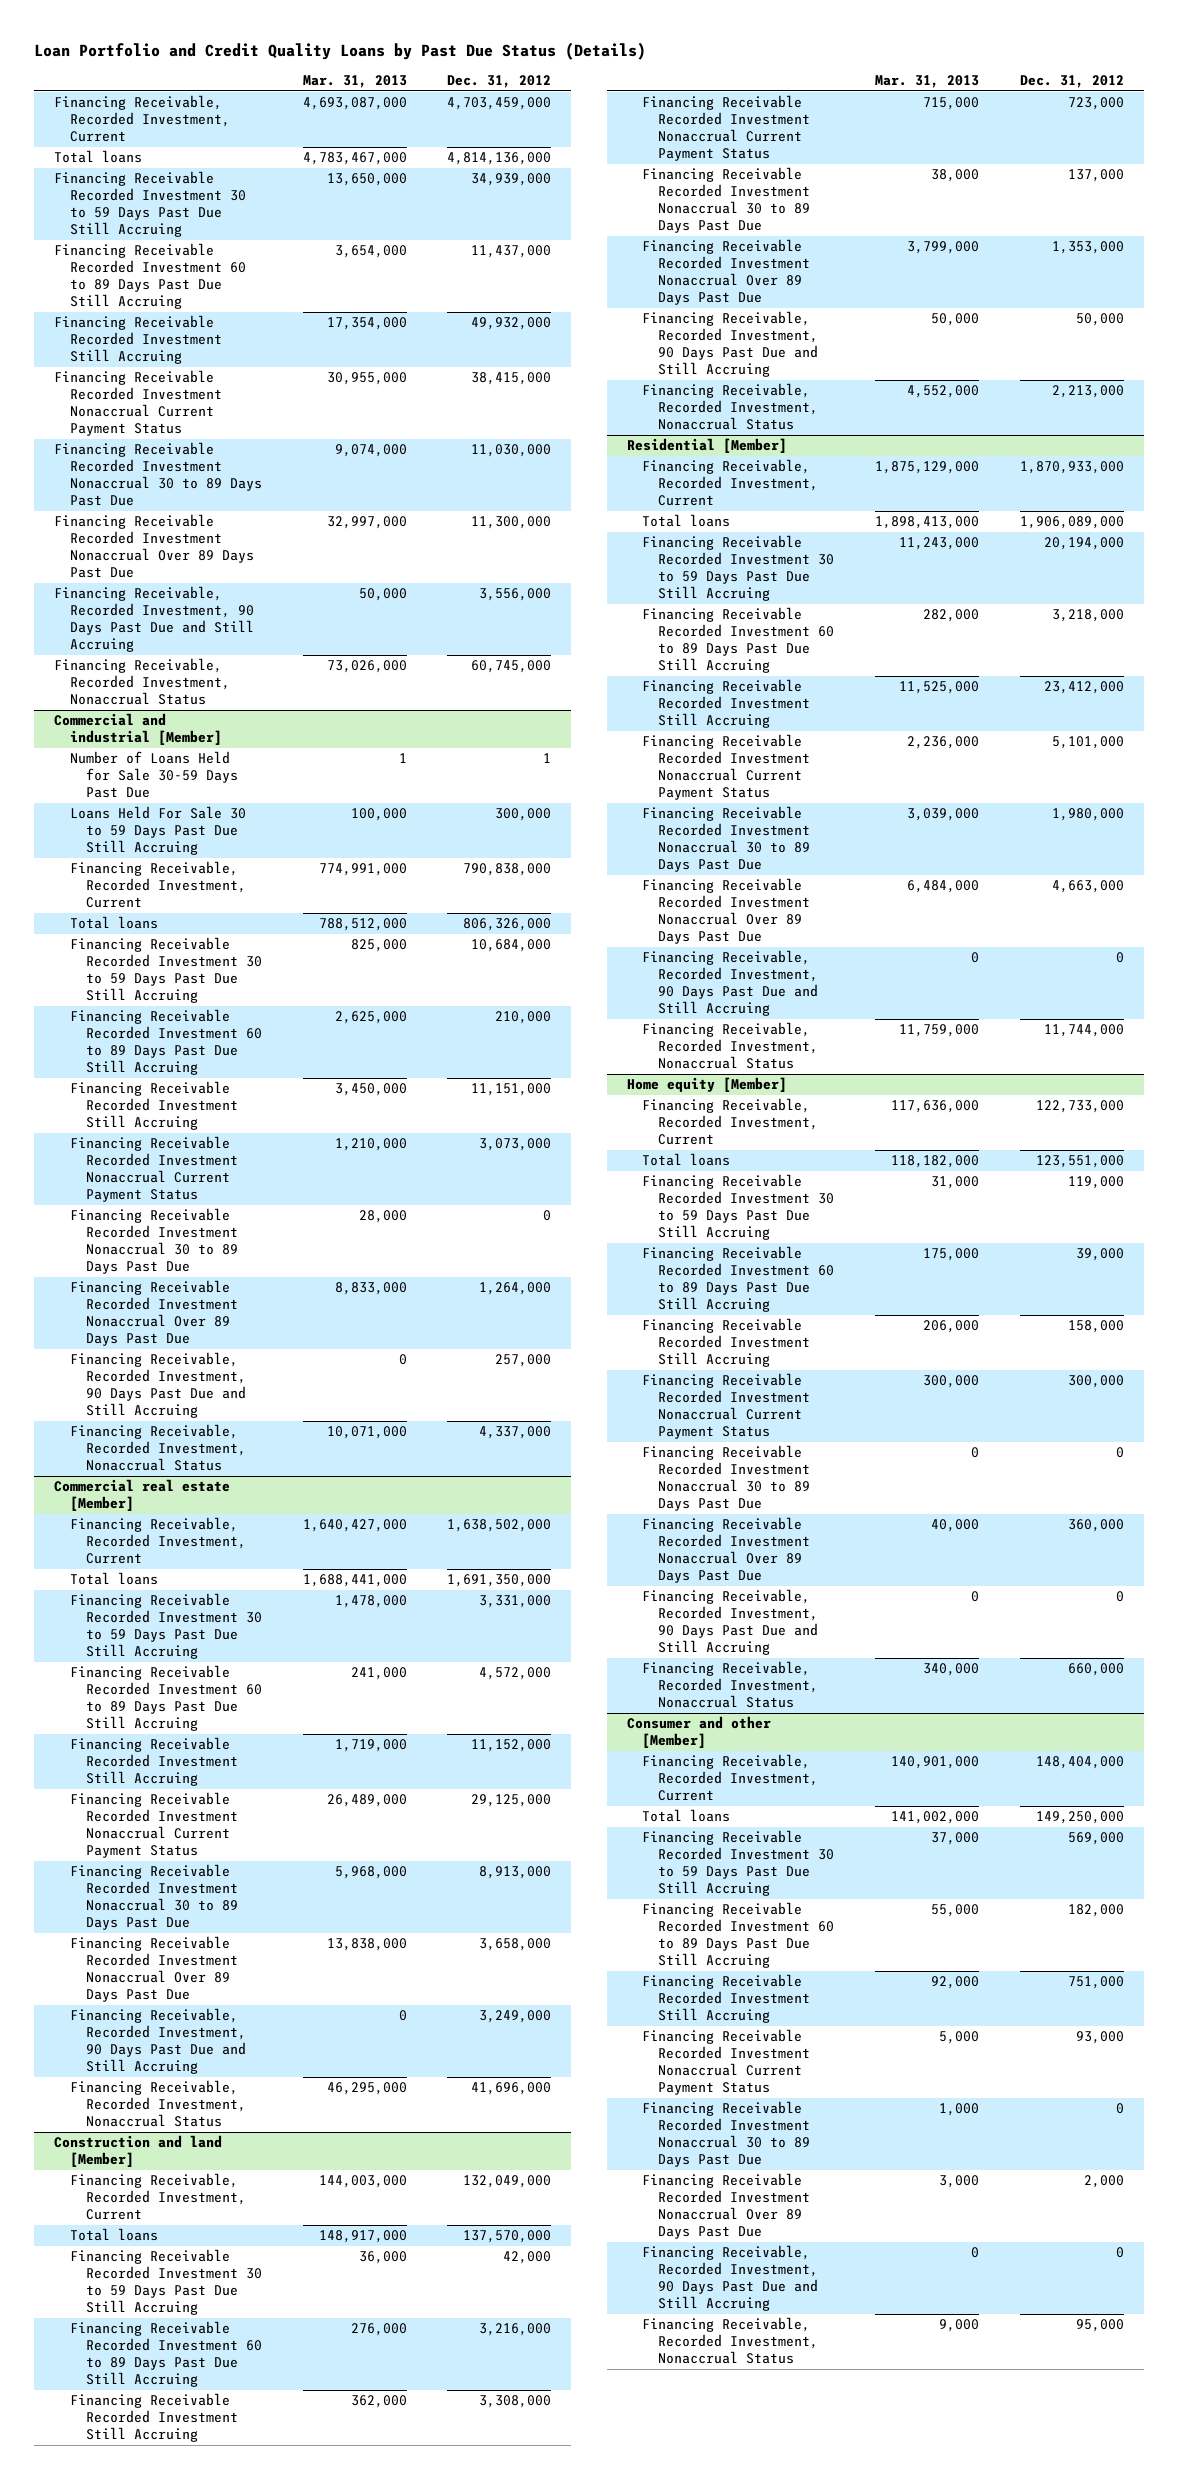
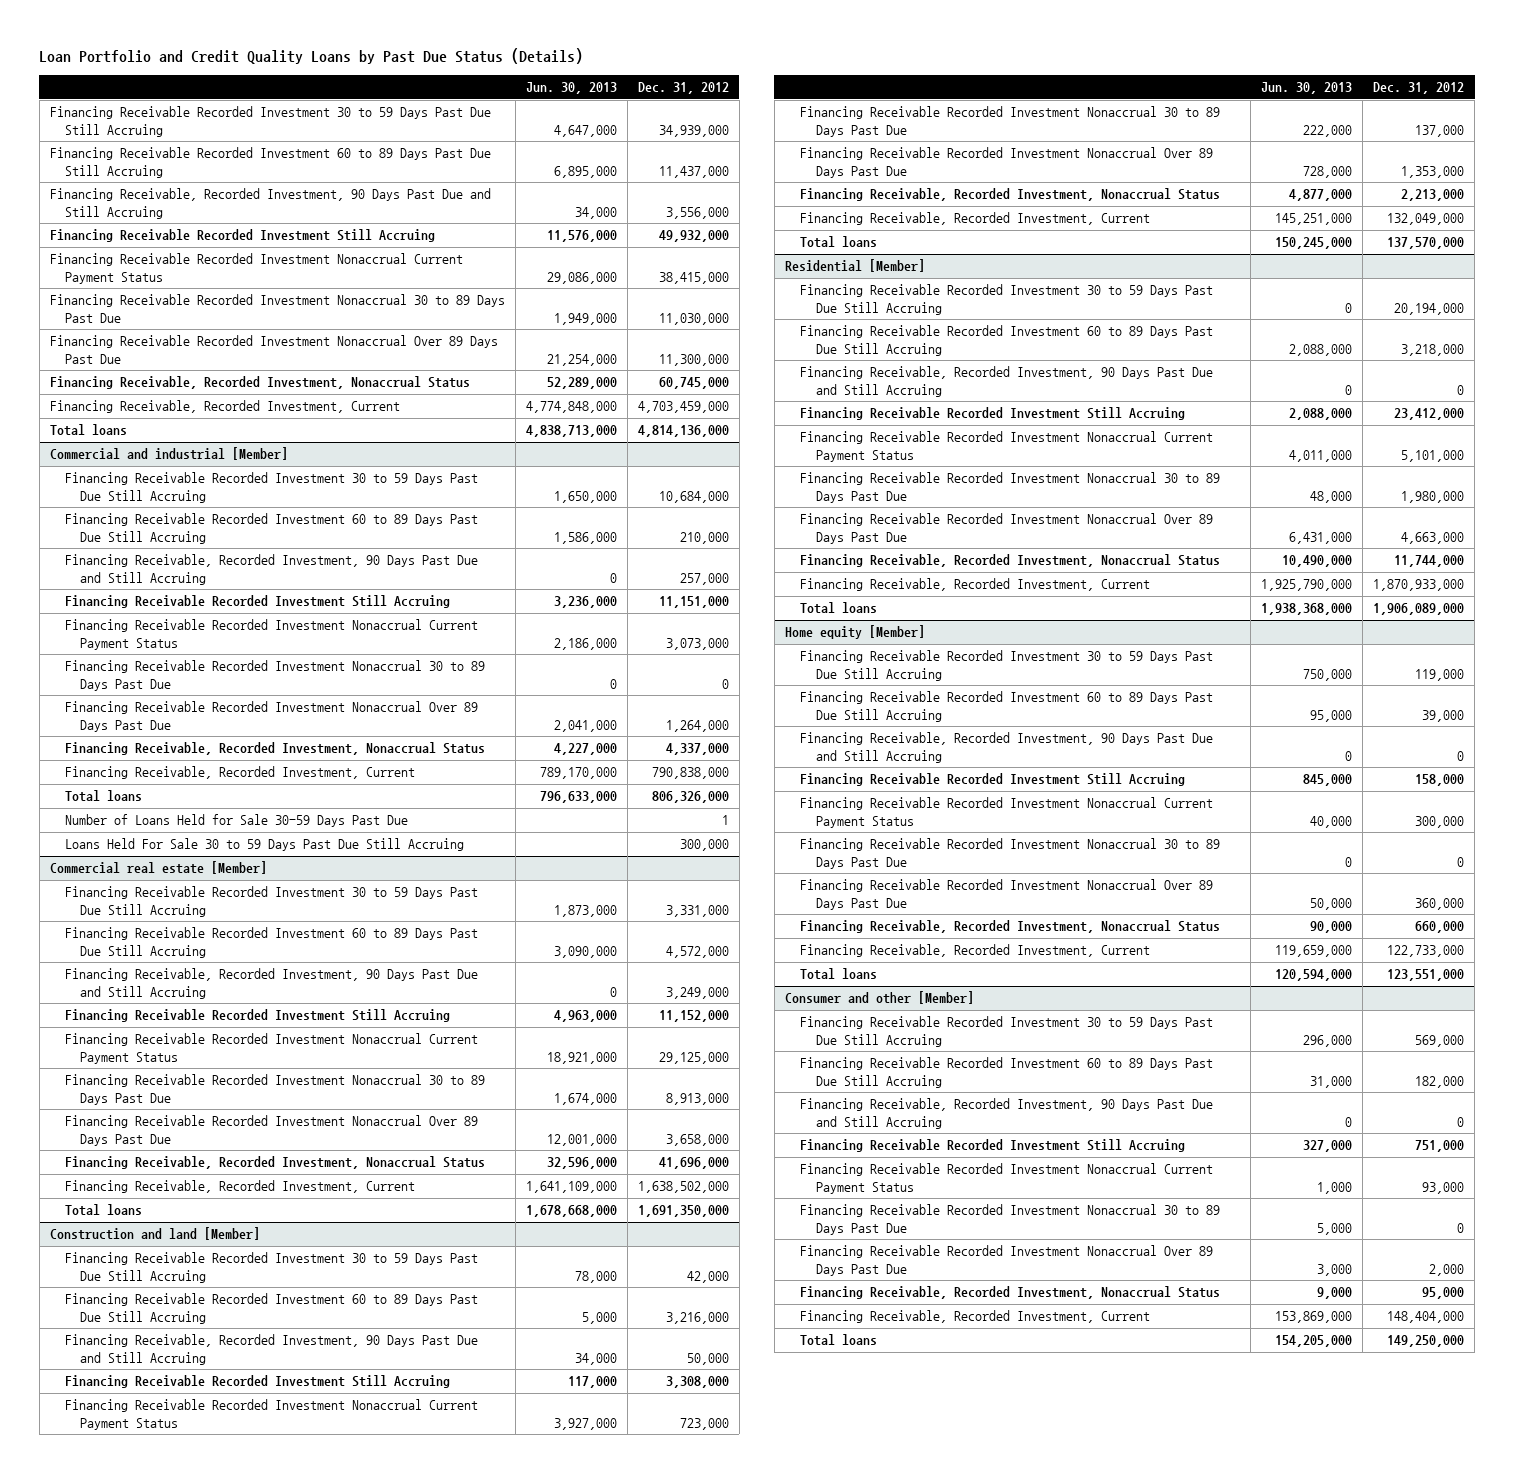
- | Mar. 31, 2013 | Dec. 31, 2012
+ | Jun. 30, 2013 | Dec. 31, 2012
moved up: Financing Receivable, Recorded Investment, 90 Days Past Due and Still Accruing | 34,000 | 3,556,000
moved down: Financing Receivable, Recorded Investment, Current | 4,774,848,000 | 4,703,459,000
moved down: Total loans | 4,838,713,000 | 4,814,136,000
@ Commercial and industrial [Member]
moved up: Financing Receivable, Recorded Investment, 90 Days Past Due and Still Accruing | 0 | 257,000
moved down: Financing Receivable, Recorded Investment, Current | 789,170,000 | 790,838,000
moved down: Total loans | 796,633,000 | 806,326,000
moved down: Number of Loans Held for Sale 30-59 Days Past Due | | 1
moved down: Loans Held For Sale 30 to 59 Days Past Due Still Accruing | | 300,000
@ Commercial real estate [Member]
moved up: Financing Receivable, Recorded Investment, 90 Days Past Due and Still Accruing | 0 | 3,249,000
moved down: Financing Receivable, Recorded Investment, Current | 1,641,109,000 | 1,638,502,000
moved down: Total loans | 1,678,668,000 | 1,691,350,000
@ Construction and land [Member]
moved up: Financing Receivable, Recorded Investment, 90 Days Past Due and Still Accruing | 34,000 | 50,000
moved down: Financing Receivable, Recorded Investment, Current | 145,251,000 | 132,049,000
moved down: Total loans | 150,245,000 | 137,570,000
@ Residential [Member]
moved up: Financing Receivable, Recorded Investment, 90 Days Past Due and Still Accruing | 0 | 0
moved down: Financing Receivable, Recorded Investment, Current | 1,925,790,000 | 1,870,933,000
moved down: Total loans | 1,938,368,000 | 1,906,089,000
@ Home equity [Member]
moved up: Financing Receivable, Recorded Investment, 90 Days Past Due and Still Accruing | 0 | 0
moved down: Financing Receivable, Recorded Investment, Current | 119,659,000 | 122,733,000
moved down: Total loans | 120,594,000 | 123,551,000
@ Consumer and other [Member]
moved up: Financing Receivable, Recorded Investment, 90 Days Past Due and Still Accruing | 0 | 0
moved down: Financing Receivable, Recorded Investment, Current | 153,869,000 | 148,404,000
moved down: Total loans | 154,205,000 | 149,250,000

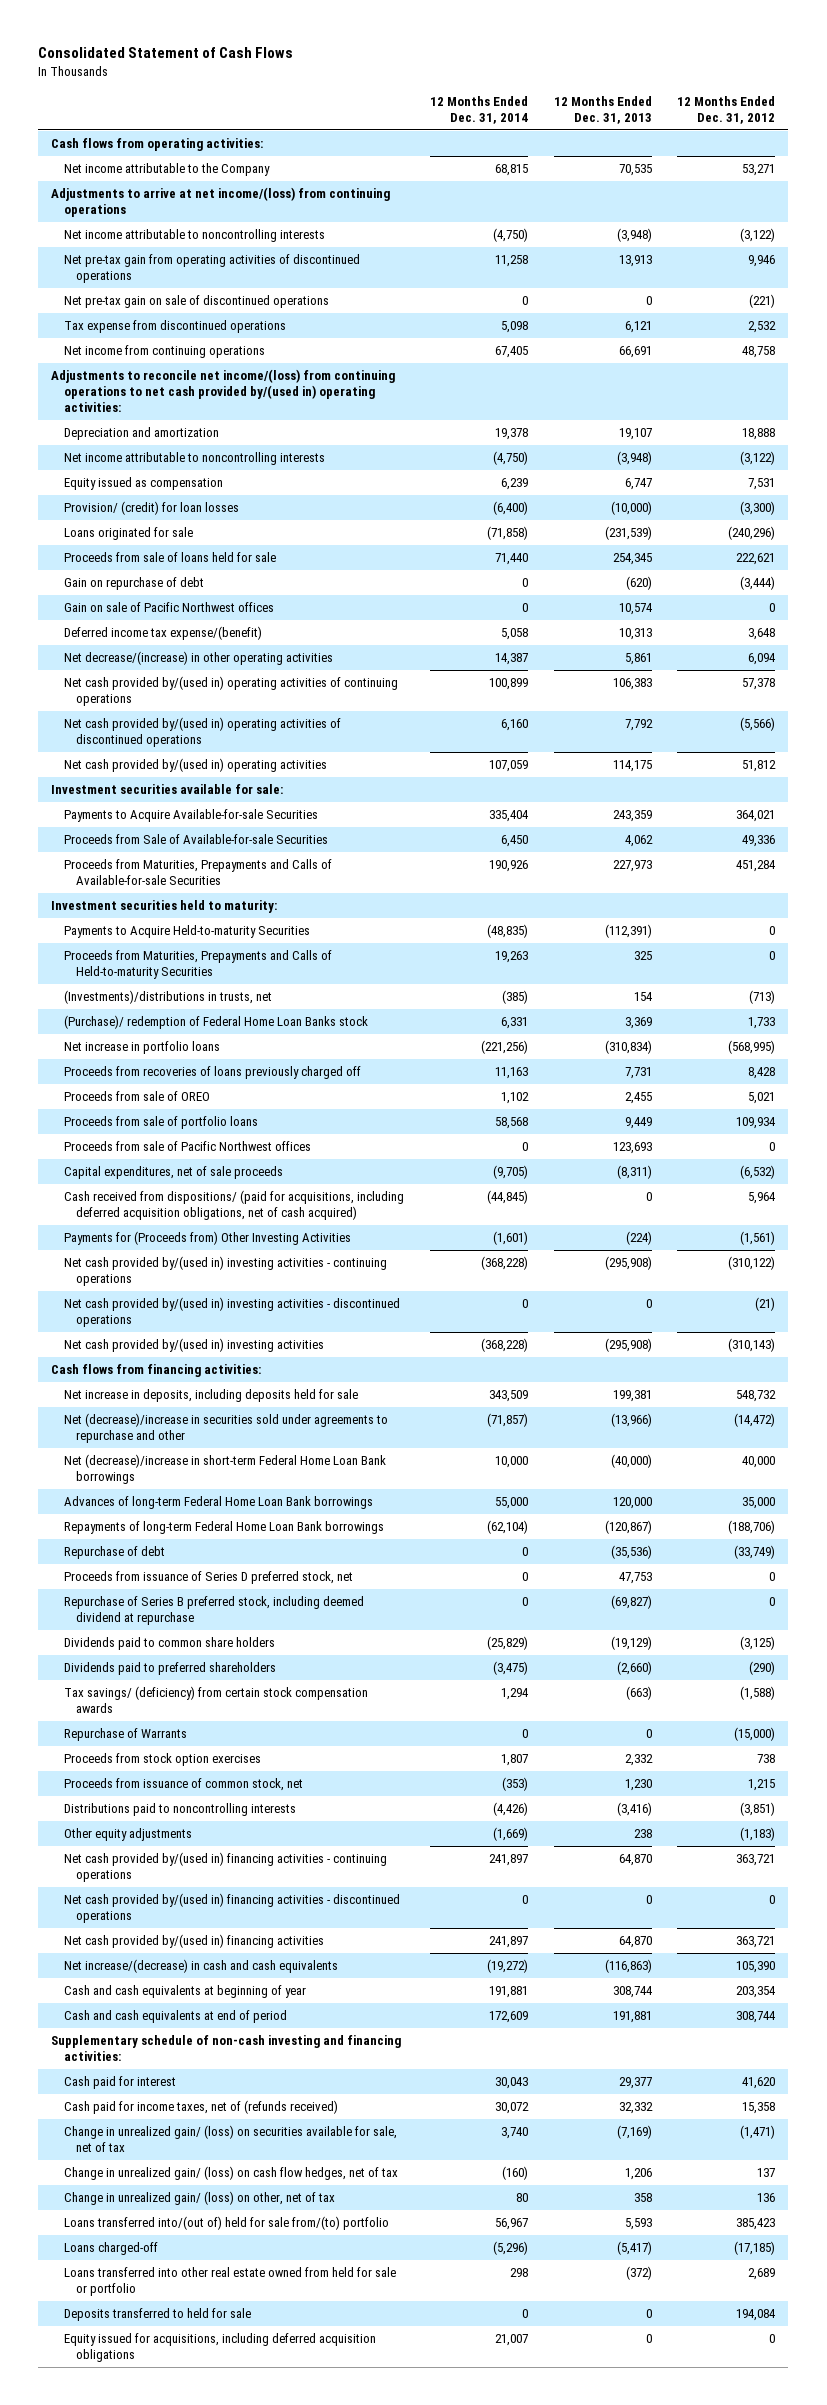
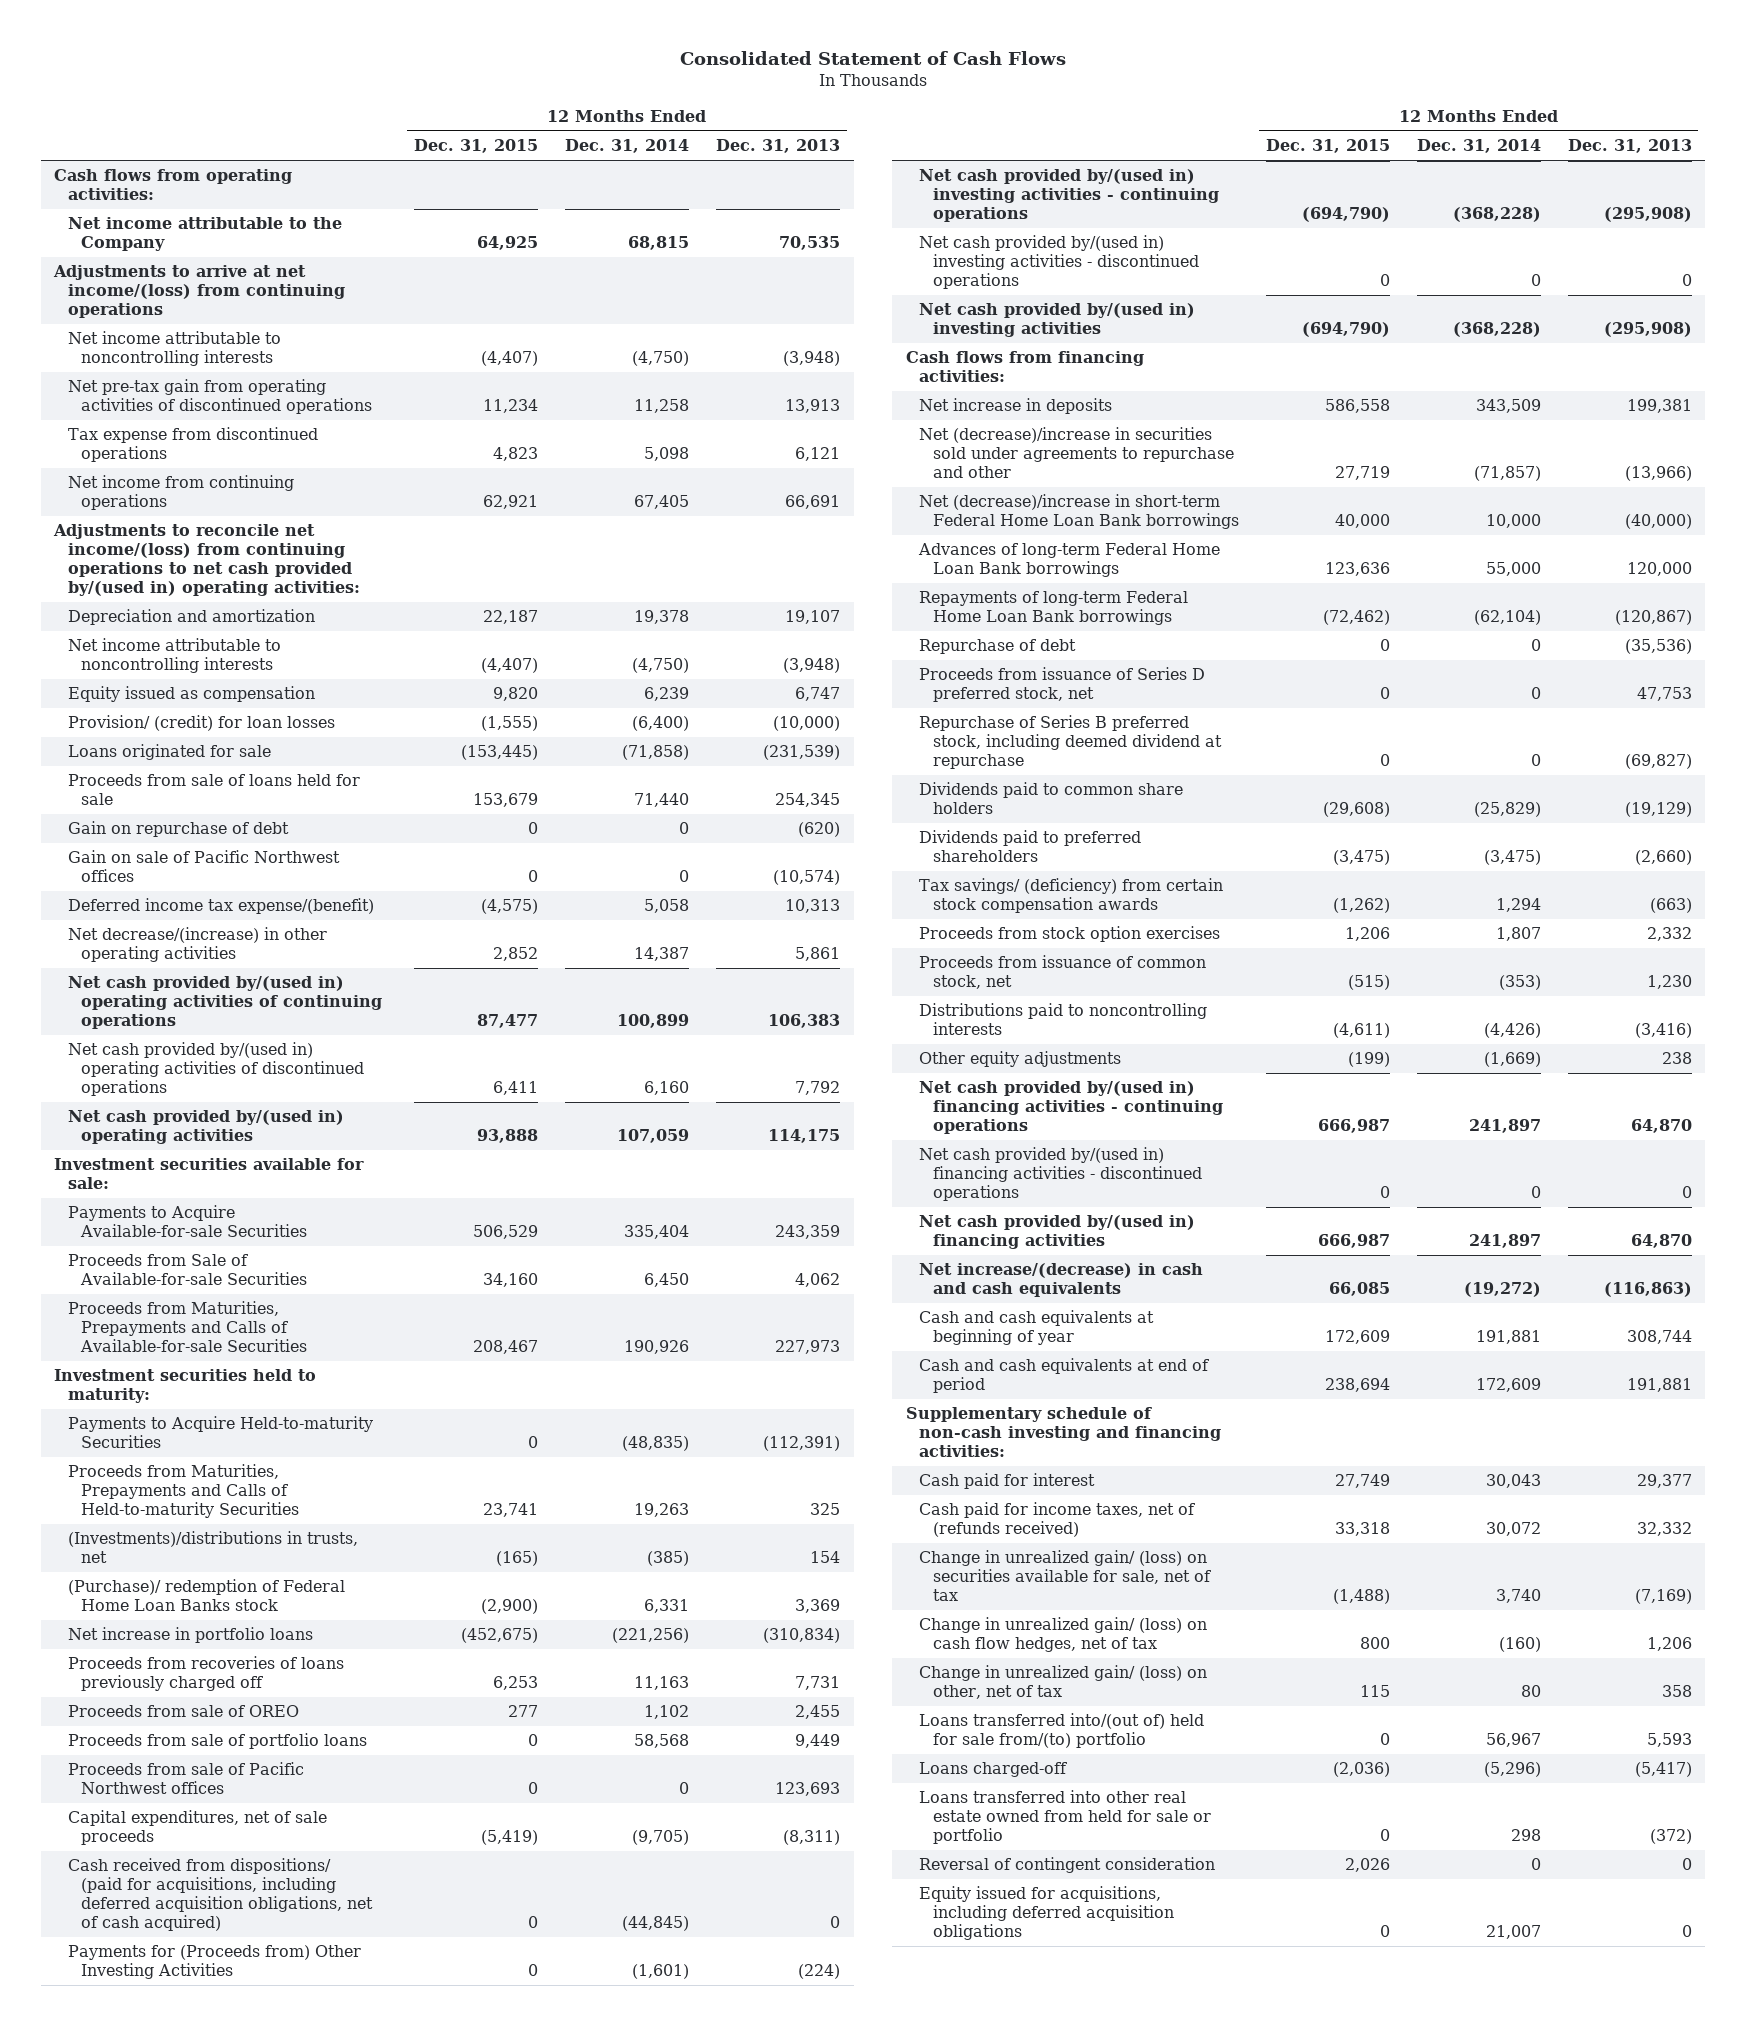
- | 12 Months Ended Dec. 31, 2014 | 12 Months Ended Dec. 31, 2013 | 12 Months Ended Dec. 31, 2012
+ | 12 Months Ended Dec. 31, 2015 | 12 Months Ended Dec. 31, 2014 | 12 Months Ended Dec. 31, 2013
- Net pre-tax gain on sale of discontinued operations | 0 | 0 | (221)
- Gain on sale of Pacific Northwest offices | 0 | 10,574 | 0
+ Gain on sale of Pacific Northwest offices | 0 | 0 | (10,574)
- Net increase in deposits, including deposits held for sale | 343,509 | 199,381 | 548,732
+ Net increase in deposits | 586,558 | 343,509 | 199,381
- Repurchase of Warrants | 0 | 0 | (15,000)
- Deposits transferred to held for sale | 0 | 0 | 194,084
+ Reversal of contingent consideration | 2,026 | 0 | 0

